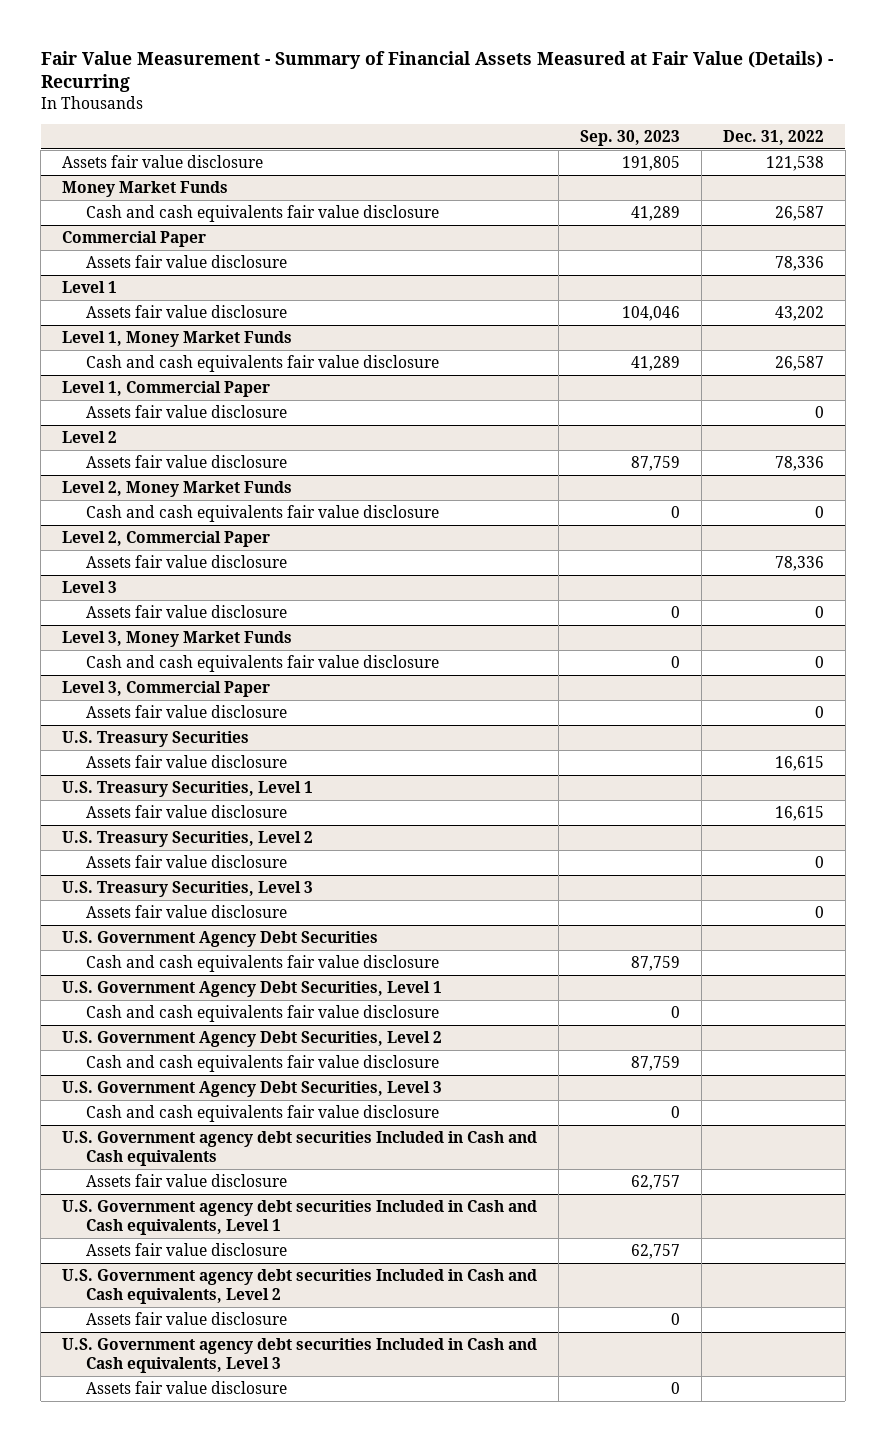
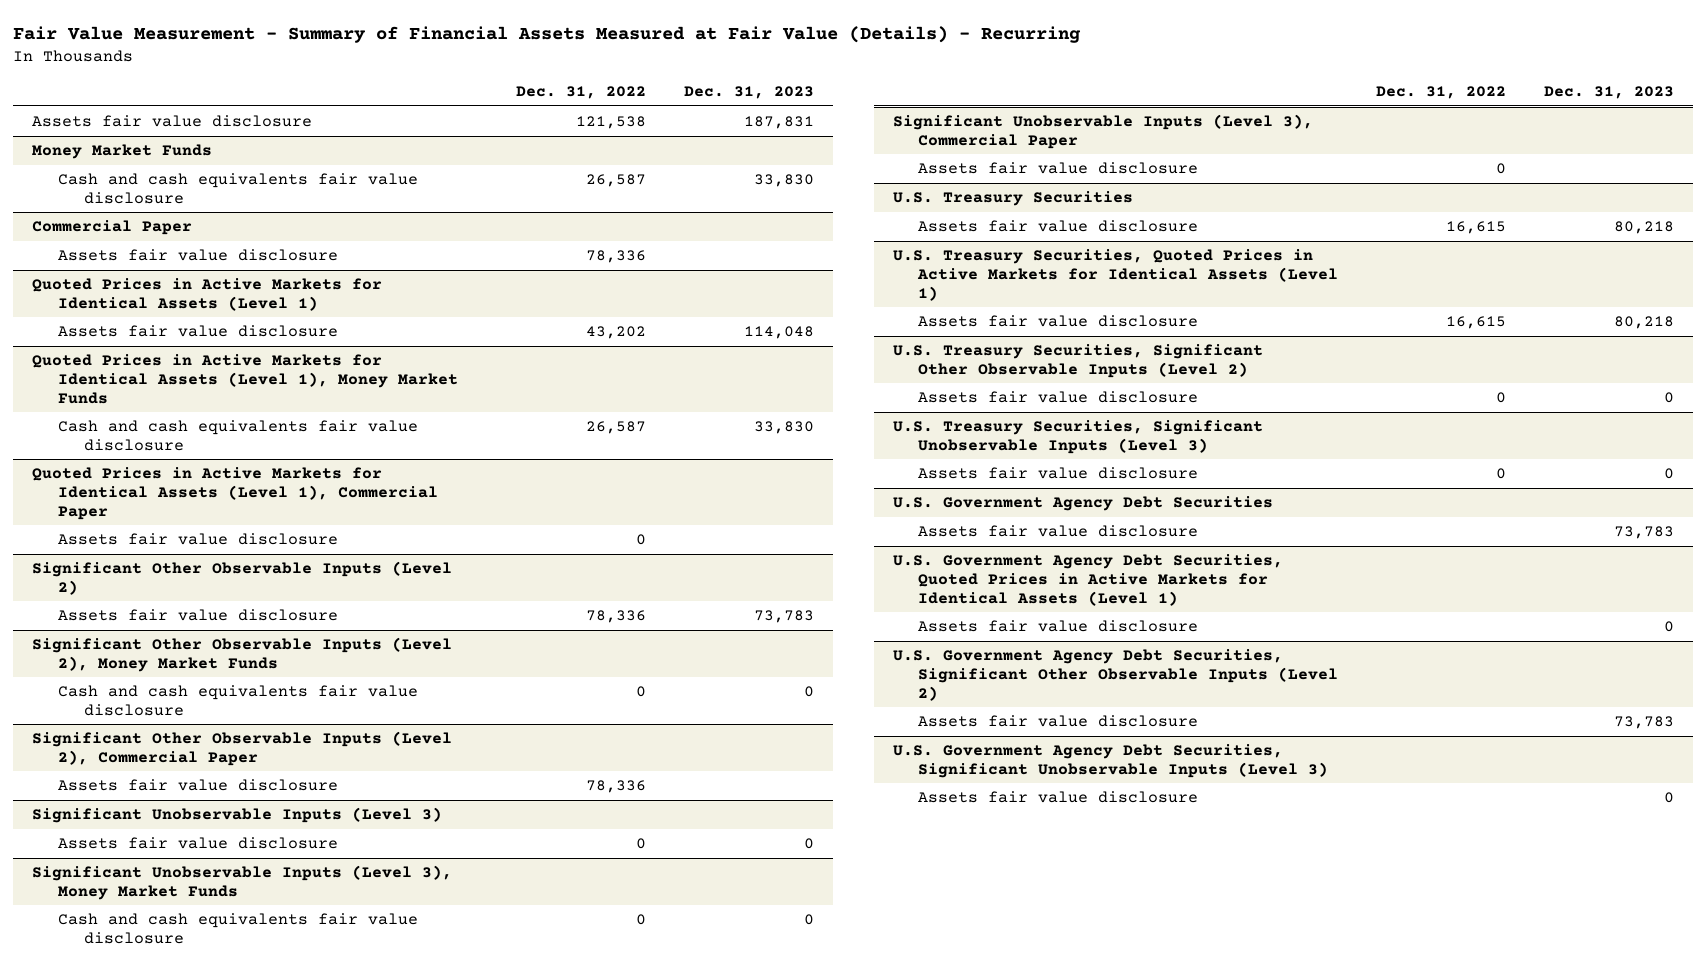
- | Sep. 30, 2023 | Dec. 31, 2022
+ | Dec. 31, 2022 | Dec. 31, 2023
- Level 1
+ Quoted Prices in Active Markets for Identical Assets (Level 1)
- Level 1, Money Market Funds
+ Quoted Prices in Active Markets for Identical Assets (Level 1), Money Market Funds
- Level 1, Commercial Paper
+ Quoted Prices in Active Markets for Identical Assets (Level 1), Commercial Paper
- Level 2
+ Significant Other Observable Inputs (Level 2)
- Level 2, Money Market Funds
+ Significant Other Observable Inputs (Level 2), Money Market Funds
- Level 2, Commercial Paper
+ Significant Other Observable Inputs (Level 2), Commercial Paper
- Level 3
+ Significant Unobservable Inputs (Level 3)
- Level 3, Money Market Funds
+ Significant Unobservable Inputs (Level 3), Money Market Funds
- Level 3, Commercial Paper
+ Significant Unobservable Inputs (Level 3), Commercial Paper
- U.S. Treasury Securities, Level 1
+ U.S. Treasury Securities, Quoted Prices in Active Markets for Identical Assets (Level 1)
- U.S. Treasury Securities, Level 2
+ U.S. Treasury Securities, Significant Other Observable Inputs (Level 2)
- U.S. Treasury Securities, Level 3
+ U.S. Treasury Securities, Significant Unobservable Inputs (Level 3)
@ U.S. Government Agency Debt Securities
- Cash and cash equivalents fair value disclosure | 87,759 |
- U.S. Government Agency Debt Securities, Level 1
- Cash and cash equivalents fair value disclosure | 0 |
- U.S. Government Agency Debt Securities, Level 2
- Cash and cash equivalents fair value disclosure | 87,759 |
- U.S. Government Agency Debt Securities, Level 3
- Cash and cash equivalents fair value disclosure | 0 |
- U.S. Government agency debt securities Included in Cash and Cash equivalents
- U.S. Government agency debt securities Included in Cash and Cash equivalents, Level 1
+ U.S. Government Agency Debt Securities, Quoted Prices in Active Markets for Identical Assets (Level 1)
- U.S. Government agency debt securities Included in Cash and Cash equivalents, Level 2
+ U.S. Government Agency Debt Securities, Significant Other Observable Inputs (Level 2)
- U.S. Government agency debt securities Included in Cash and Cash equivalents, Level 3
+ U.S. Government Agency Debt Securities, Significant Unobservable Inputs (Level 3)

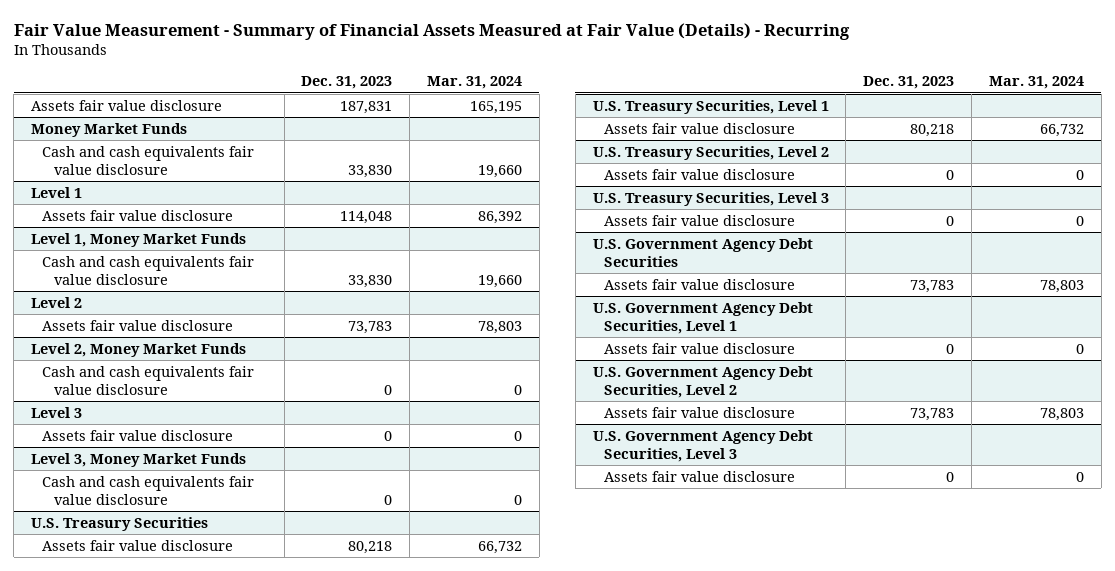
- | Dec. 31, 2022 | Dec. 31, 2023
+ | Dec. 31, 2023 | Mar. 31, 2024
- Commercial Paper
- Assets fair value disclosure | 78,336 |
- Quoted Prices in Active Markets for Identical Assets (Level 1)
+ Level 1
- Quoted Prices in Active Markets for Identical Assets (Level 1), Money Market Funds
+ Level 1, Money Market Funds
- Quoted Prices in Active Markets for Identical Assets (Level 1), Commercial Paper
- Assets fair value disclosure | 0 |
- Significant Other Observable Inputs (Level 2)
+ Level 2
- Significant Other Observable Inputs (Level 2), Money Market Funds
+ Level 2, Money Market Funds
- Significant Other Observable Inputs (Level 2), Commercial Paper
- Assets fair value disclosure | 78,336 |
- Significant Unobservable Inputs (Level 3)
+ Level 3
- Significant Unobservable Inputs (Level 3), Money Market Funds
+ Level 3, Money Market Funds
- Significant Unobservable Inputs (Level 3), Commercial Paper
- Assets fair value disclosure | 0 |
- U.S. Treasury Securities, Quoted Prices in Active Markets for Identical Assets (Level 1)
+ U.S. Treasury Securities, Level 1
- U.S. Treasury Securities, Significant Other Observable Inputs (Level 2)
+ U.S. Treasury Securities, Level 2
- U.S. Treasury Securities, Significant Unobservable Inputs (Level 3)
+ U.S. Treasury Securities, Level 3
- U.S. Government Agency Debt Securities, Quoted Prices in Active Markets for Identical Assets (Level 1)
+ U.S. Government Agency Debt Securities, Level 1
- U.S. Government Agency Debt Securities, Significant Other Observable Inputs (Level 2)
+ U.S. Government Agency Debt Securities, Level 2
- U.S. Government Agency Debt Securities, Significant Unobservable Inputs (Level 3)
+ U.S. Government Agency Debt Securities, Level 3

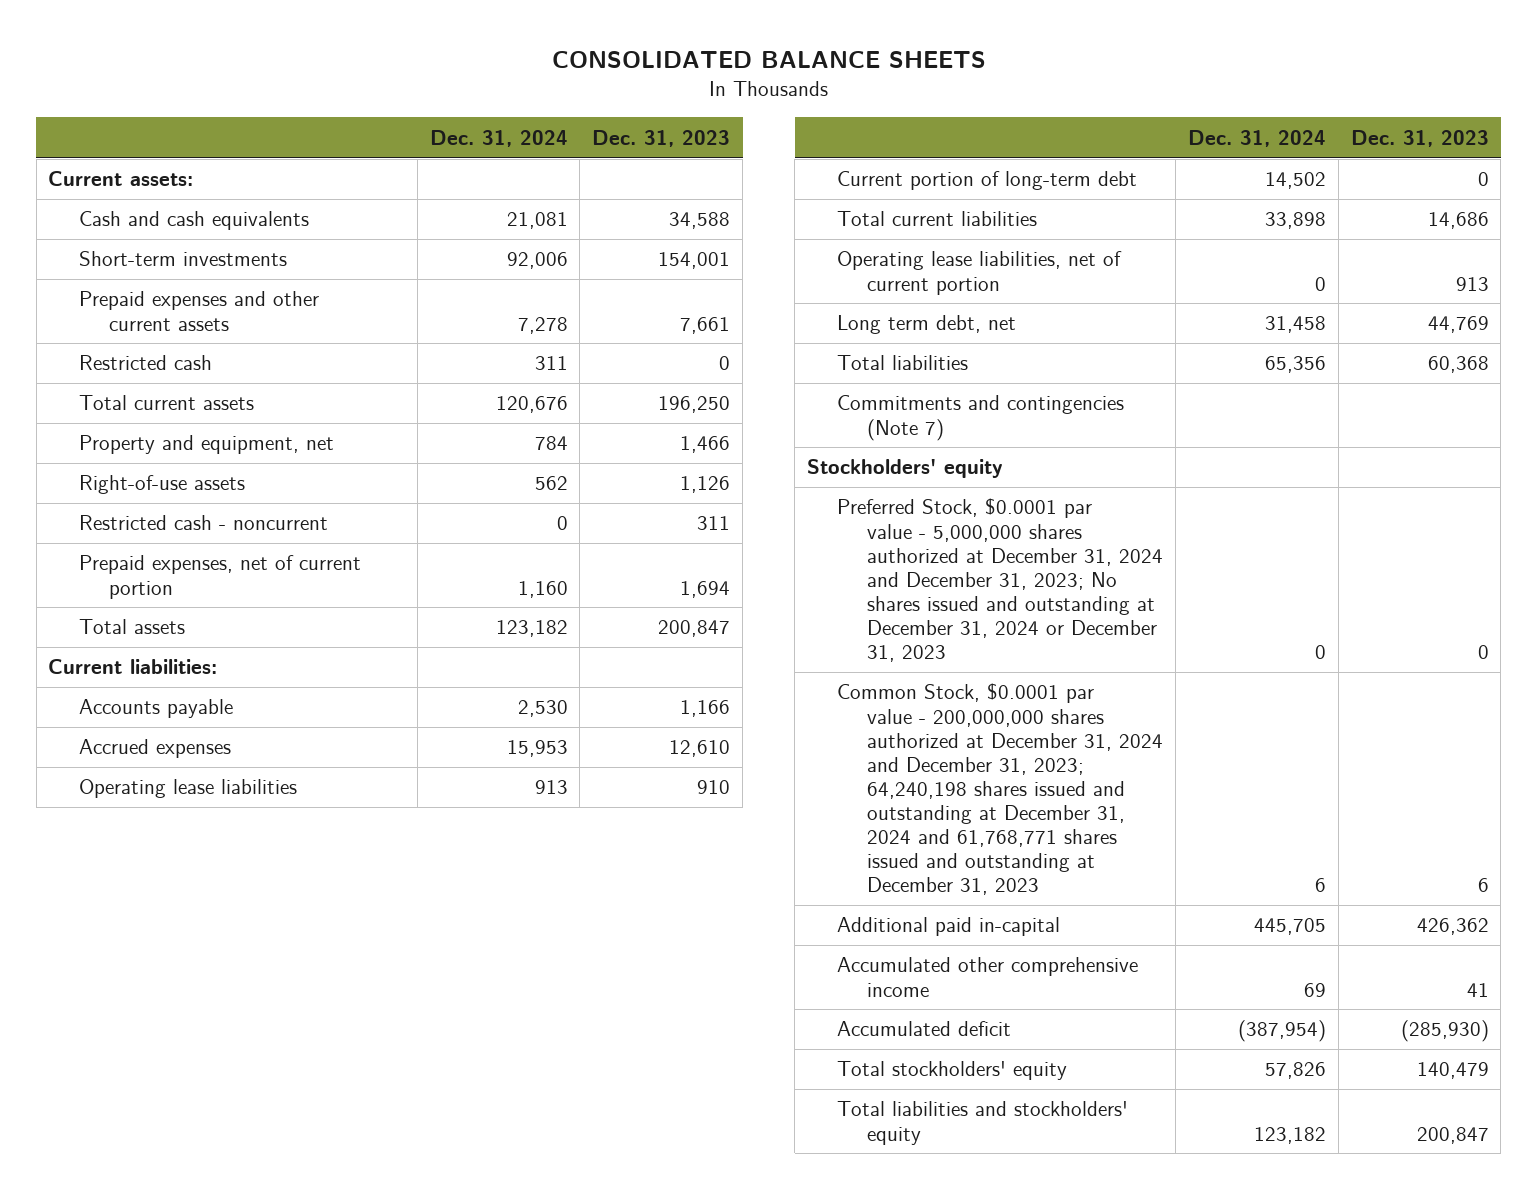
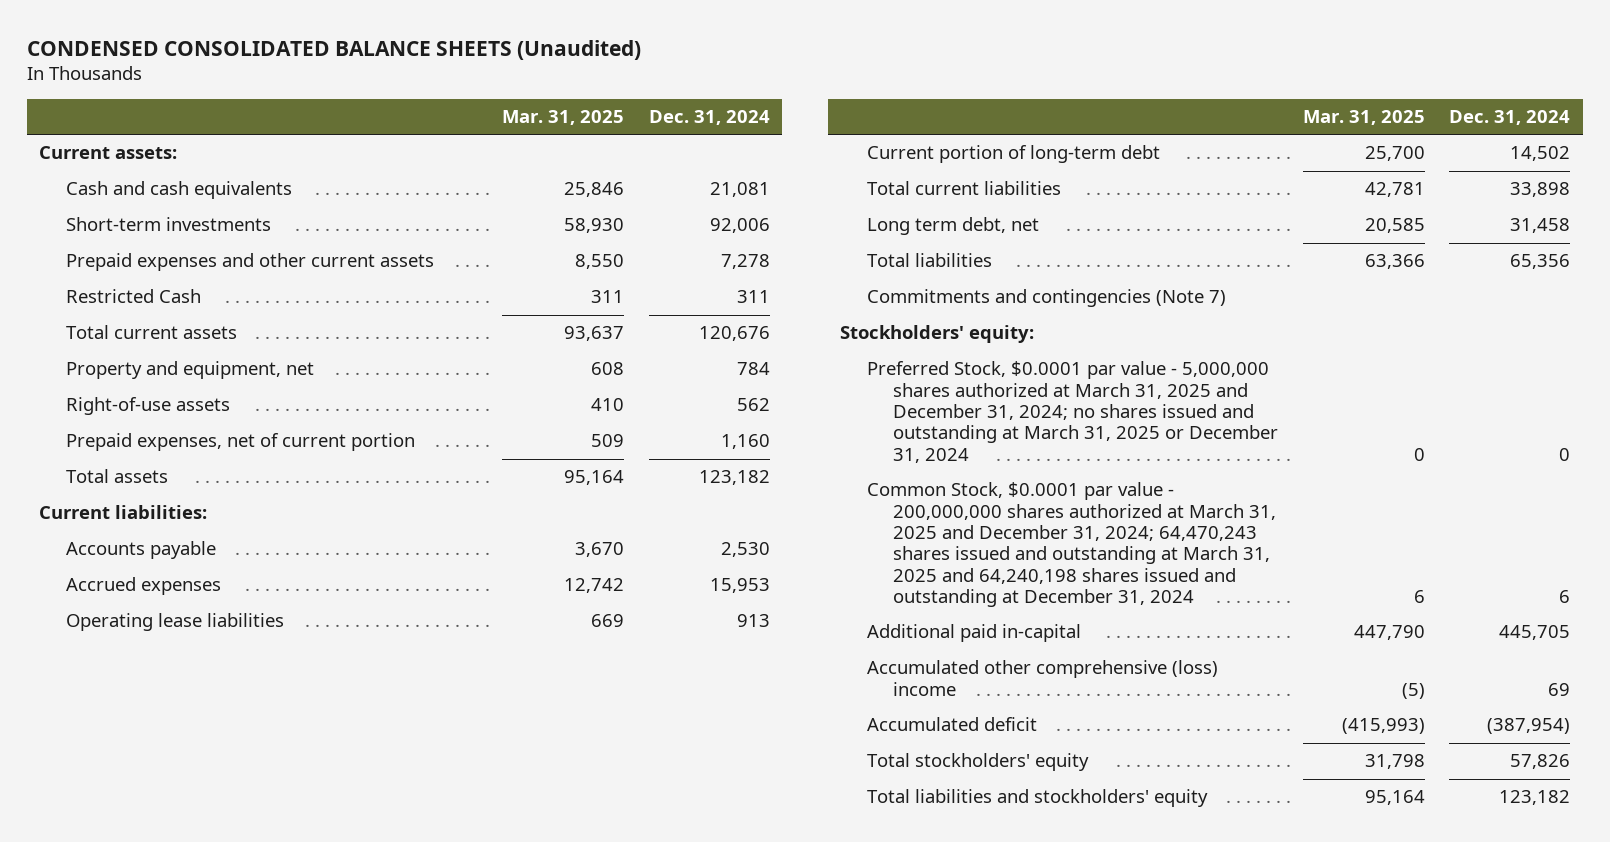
- CONSOLIDATED BALANCE SHEETS
+ CONDENSED CONSOLIDATED BALANCE SHEETS (Unaudited)
- | Dec. 31, 2024 | Dec. 31, 2023
+ | Mar. 31, 2025 | Dec. 31, 2024
- Restricted cash | 311 | 0
+ Restricted Cash | 311 | 311
- Restricted cash - noncurrent | 0 | 311
- Operating lease liabilities, net of current portion | 0 | 913
- Stockholders' equity
- Preferred Stock, $0.0001 par value - 5,000,000 shares authorized at December 31, 2024 and December 31, 2023; No shares issued and outstanding at December 31, 2024 or December 31, 2023 | 0 | 0
- Common Stock, $0.0001 par value - 200,000,000 shares authorized at December 31, 2024 and December 31, 2023; 64,240,198 shares issued and outstanding at December 31, 2024 and 61,768,771 shares issued and outstanding at December 31, 2023 | 6 | 6
+ Stockholders' equity:
+ Preferred Stock, $0.0001 par value - 5,000,000 shares authorized at March 31, 2025 and December 31, 2024; no shares issued and outstanding at March 31, 2025 or December 31, 2024 | 0 | 0
+ Common Stock, $0.0001 par value - 200,000,000 shares authorized at March 31, 2025 and December 31, 2024; 64,470,243 shares issued and outstanding at March 31, 2025 and 64,240,198 shares issued and outstanding at December 31, 2024 | 6 | 6
- Accumulated other comprehensive income | 69 | 41
+ Accumulated other comprehensive (loss) income | (5) | 69

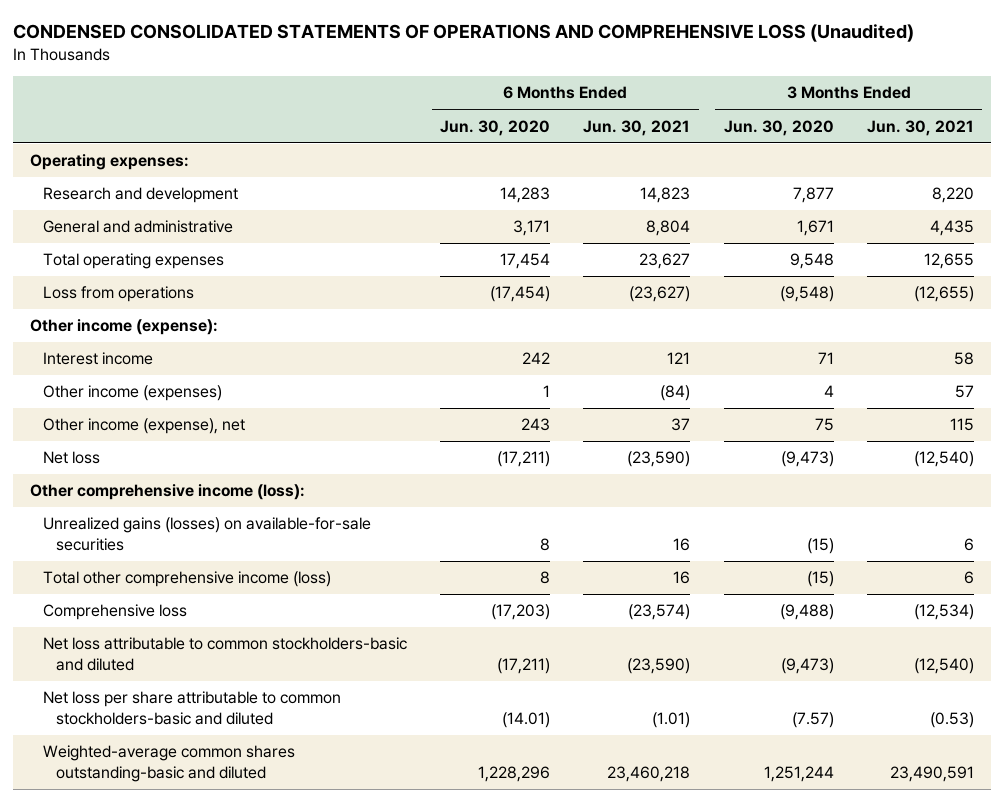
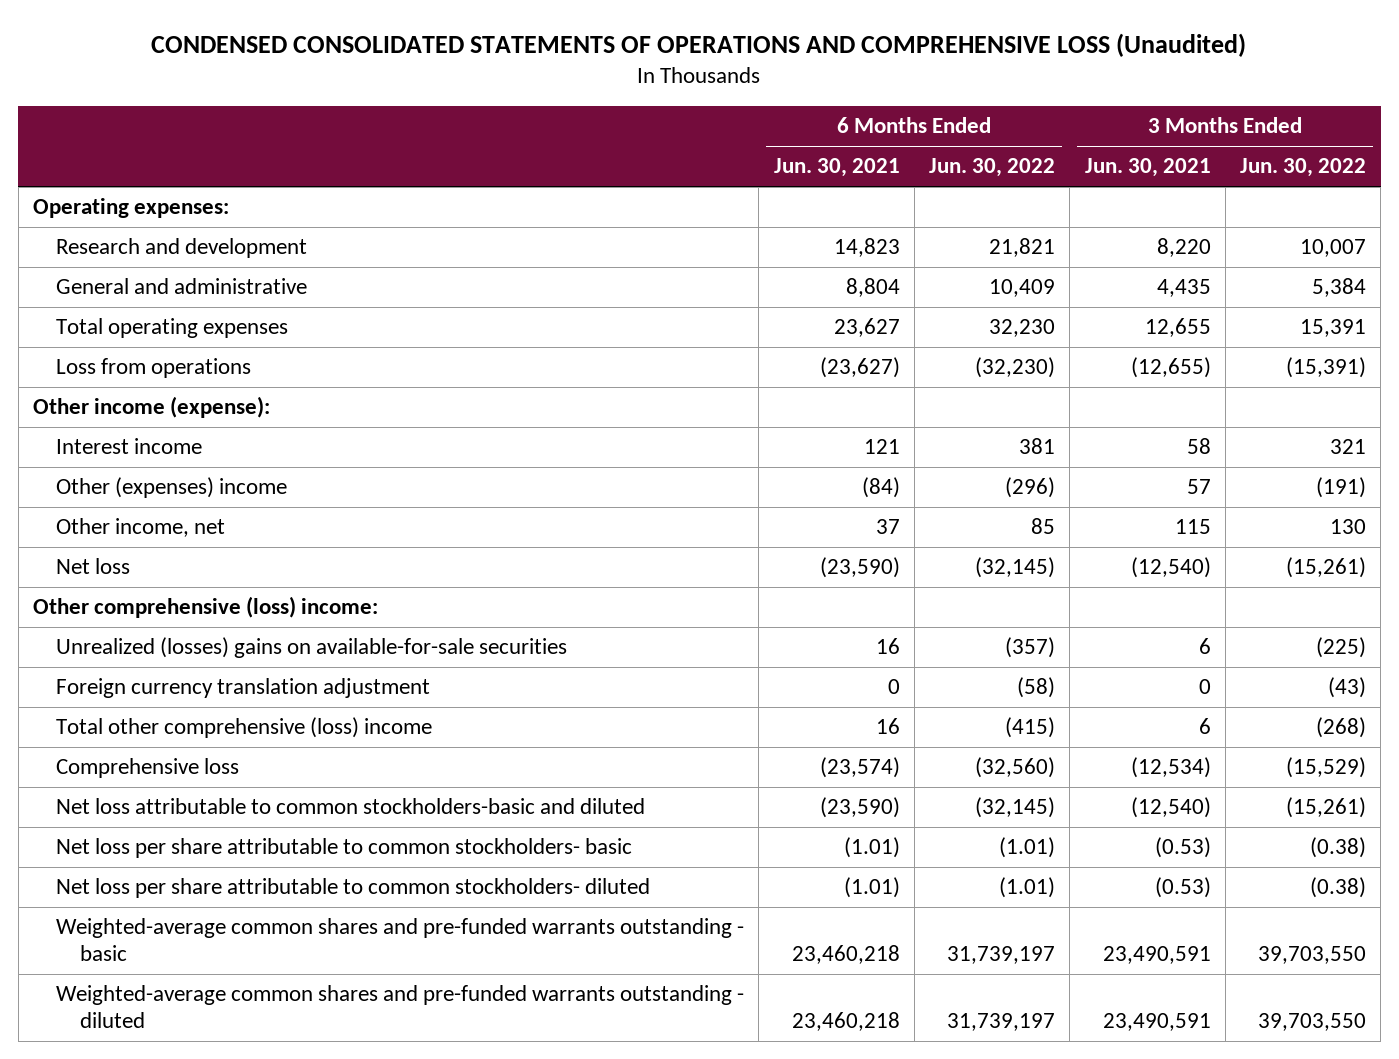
- | 6 Months Ended Jun. 30, 2020 | 6 Months Ended Jun. 30, 2021 | 3 Months Ended Jun. 30, 2020 | 3 Months Ended Jun. 30, 2021
+ | 6 Months Ended Jun. 30, 2021 | 6 Months Ended Jun. 30, 2022 | 3 Months Ended Jun. 30, 2021 | 3 Months Ended Jun. 30, 2022
- Other income (expenses) | 1 | (84) | 4 | 57
- Other income (expense), net | 243 | 37 | 75 | 115
+ Other (expenses) income | (84) | (296) | 57 | (191)
+ Other income, net | 37 | 85 | 115 | 130
- Other comprehensive income (loss):
- Unrealized gains (losses) on available-for-sale securities | 8 | 16 | (15) | 6
- Total other comprehensive income (loss) | 8 | 16 | (15) | 6
+ Other comprehensive (loss) income:
+ Unrealized (losses) gains on available-for-sale securities | 16 | (357) | 6 | (225)
+ Foreign currency translation adjustment | 0 | (58) | 0 | (43)
+ Total other comprehensive (loss) income | 16 | (415) | 6 | (268)
- Net loss per share attributable to common stockholders-basic and diluted | (14.01) | (1.01) | (7.57) | (0.53)
- Weighted-average common shares outstanding-basic and diluted | 1,228,296 | 23,460,218 | 1,251,244 | 23,490,591
+ Net loss per share attributable to common stockholders- basic | (1.01) | (1.01) | (0.53) | (0.38)
+ Net loss per share attributable to common stockholders- diluted | (1.01) | (1.01) | (0.53) | (0.38)
+ Weighted-average common shares and pre-funded warrants outstanding - basic | 23,460,218 | 31,739,197 | 23,490,591 | 39,703,550
+ Weighted-average common shares and pre-funded warrants outstanding - diluted | 23,460,218 | 31,739,197 | 23,490,591 | 39,703,550

